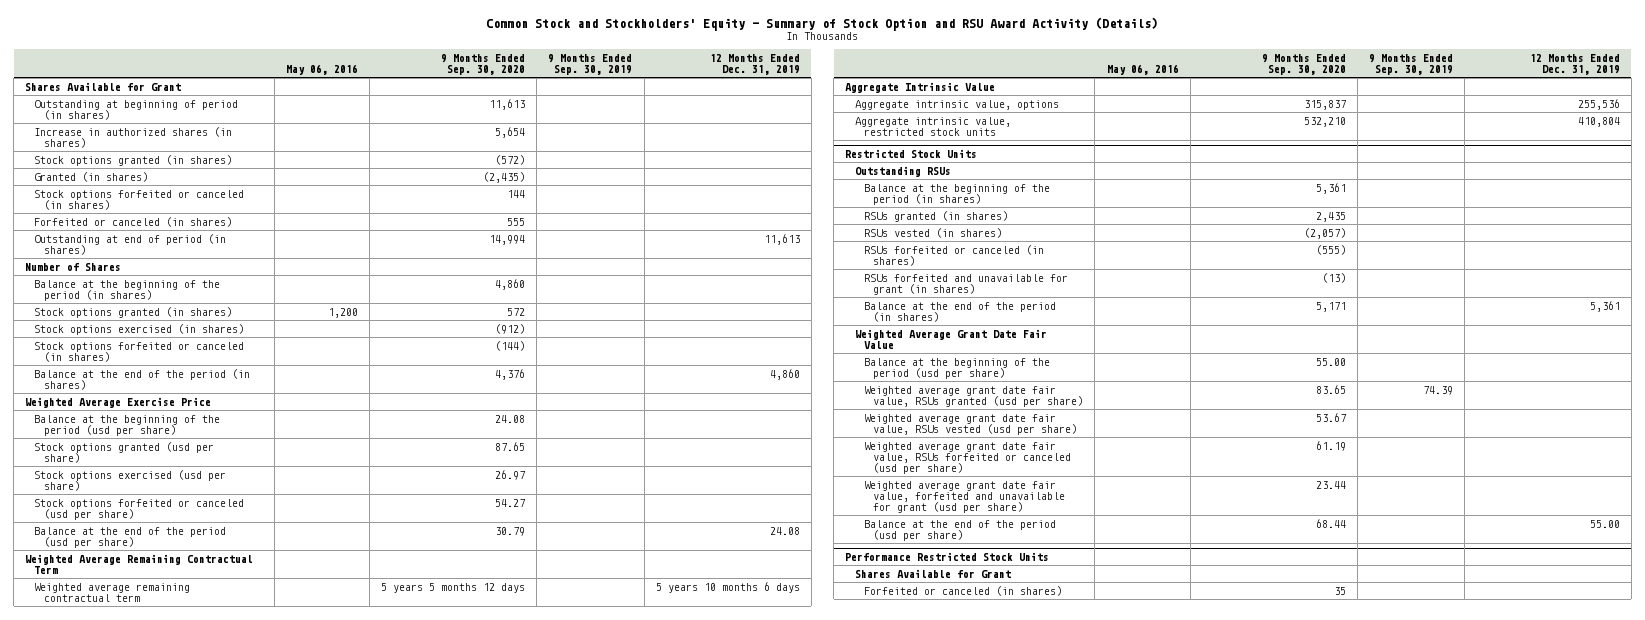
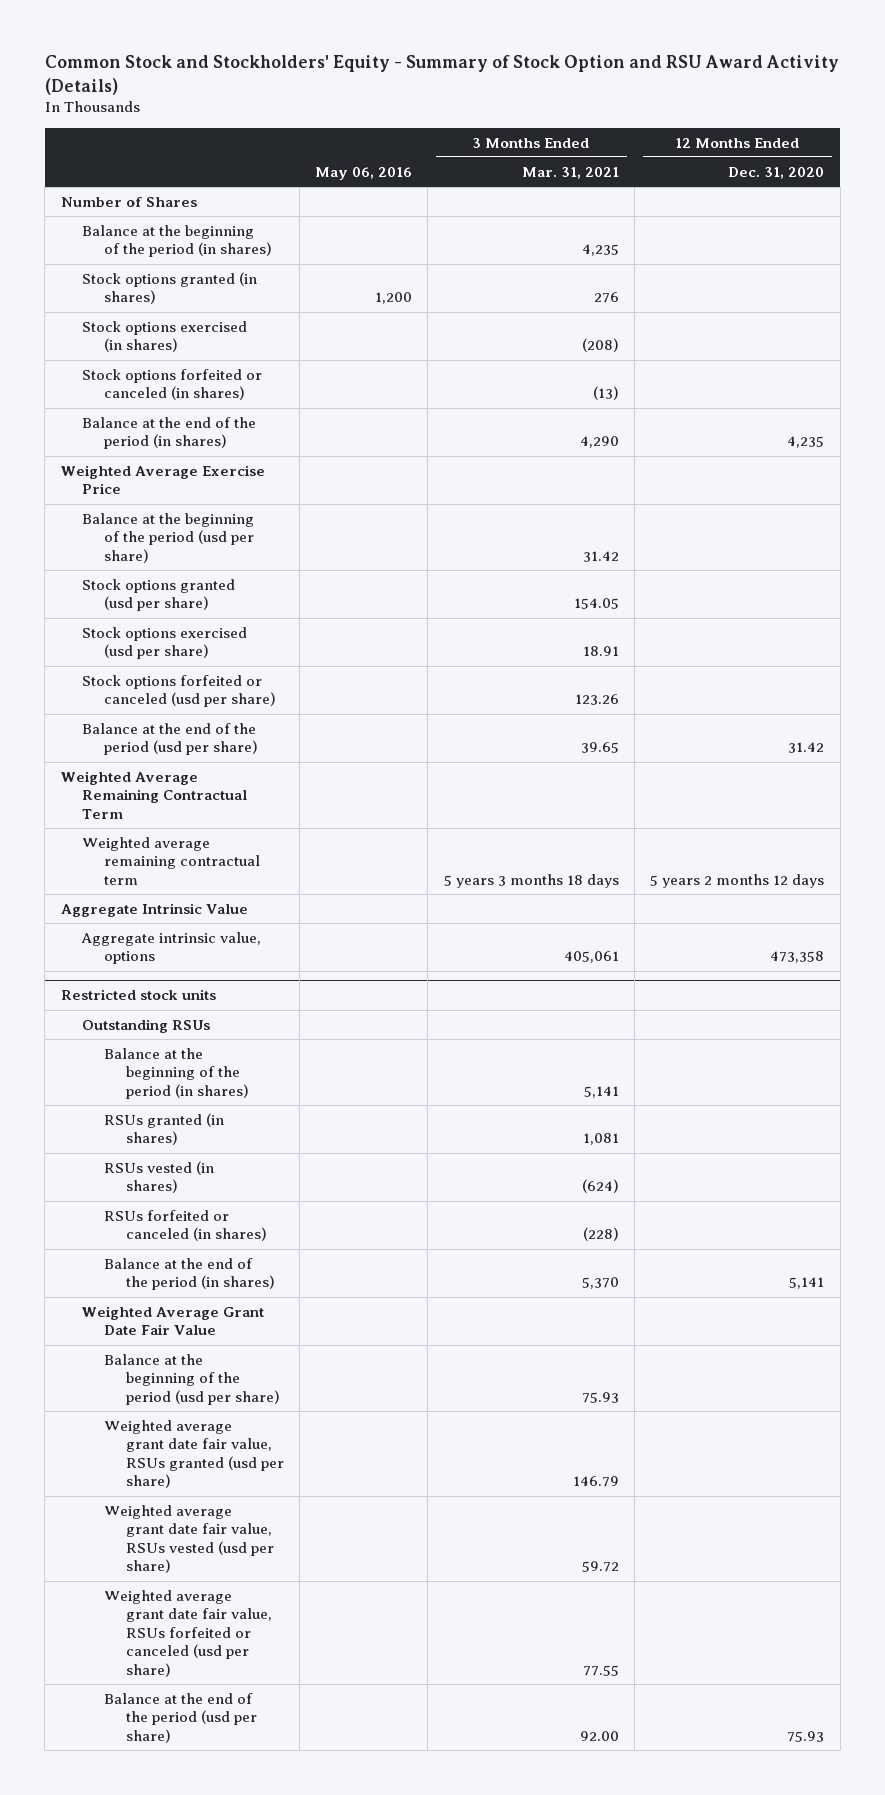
- | May 06, 2016 | 9 Months Ended Sep. 30, 2020 | 9 Months Ended Sep. 30, 2019 | 12 Months Ended Dec. 31, 2019
+ | May 06, 2016 | 3 Months Ended Mar. 31, 2021 | 12 Months Ended Dec. 31, 2020
- Shares Available for Grant
- Outstanding at beginning of period (in shares) | | 11,613 | |
- Increase in authorized shares (in shares) | | 5,654 | |
- Stock options granted (in shares) | | (572) | |
- Granted (in shares) | | (2,435) | |
- Stock options forfeited or canceled (in shares) | | 144 | |
- Forfeited or canceled (in shares) | | 555 | |
- Outstanding at end of period (in shares) | | 14,994 | | 11,613
- Aggregate intrinsic value, restricted stock units | | 532,210 | | 410,804
- Restricted Stock Units
+ Restricted stock units
- RSUs forfeited and unavailable for grant (in shares) | | (13) | |
- Weighted average grant date fair value, forfeited and unavailable for grant (usd per share) | | 23.44 | |
- Performance Restricted Stock Units
- Shares Available for Grant
- Forfeited or canceled (in shares) | | 35 | |

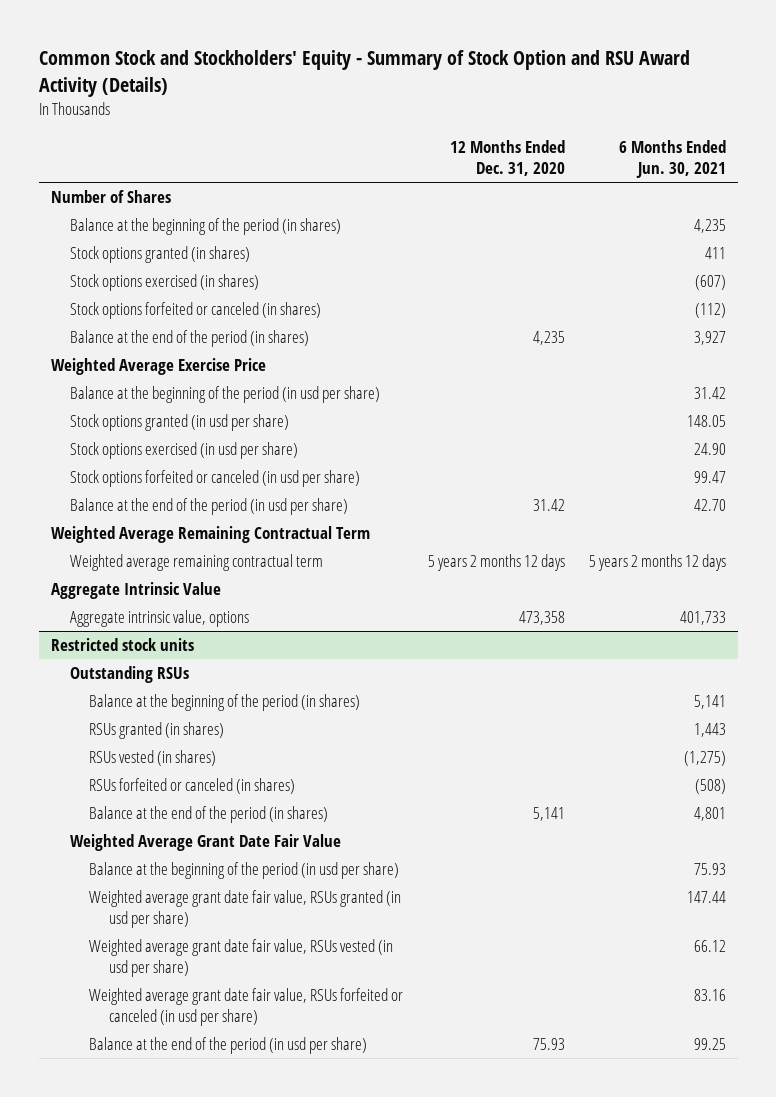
- | May 06, 2016 | 3 Months Ended Mar. 31, 2021 | 12 Months Ended Dec. 31, 2020
+ | 12 Months Ended Dec. 31, 2020 | 6 Months Ended Jun. 30, 2021
- Balance at the beginning of the period (usd per share) | | 31.42 |
- Stock options granted (usd per share) | | 154.05 |
- Stock options exercised (usd per share) | | 18.91 |
- Stock options forfeited or canceled (usd per share) | | 123.26 |
- Balance at the end of the period (usd per share) | | 39.65 | 31.42
+ Balance at the beginning of the period (in usd per share) | | 31.42
+ Stock options granted (in usd per share) | | 148.05
+ Stock options exercised (in usd per share) | | 24.90
+ Stock options forfeited or canceled (in usd per share) | | 99.47
+ Balance at the end of the period (in usd per share) | 31.42 | 42.70
@ Restricted stock units
- Balance at the beginning of the period (usd per share) | | 75.93 |
- Weighted average grant date fair value, RSUs granted (usd per share) | | 146.79 |
- Weighted average grant date fair value, RSUs vested (usd per share) | | 59.72 |
- Weighted average grant date fair value, RSUs forfeited or canceled (usd per share) | | 77.55 |
- Balance at the end of the period (usd per share) | | 92.00 | 75.93
+ Balance at the beginning of the period (in usd per share) | | 75.93
+ Weighted average grant date fair value, RSUs granted (in usd per share) | | 147.44
+ Weighted average grant date fair value, RSUs vested (in usd per share) | | 66.12
+ Weighted average grant date fair value, RSUs forfeited or canceled (in usd per share) | | 83.16
+ Balance at the end of the period (in usd per share) | 75.93 | 99.25

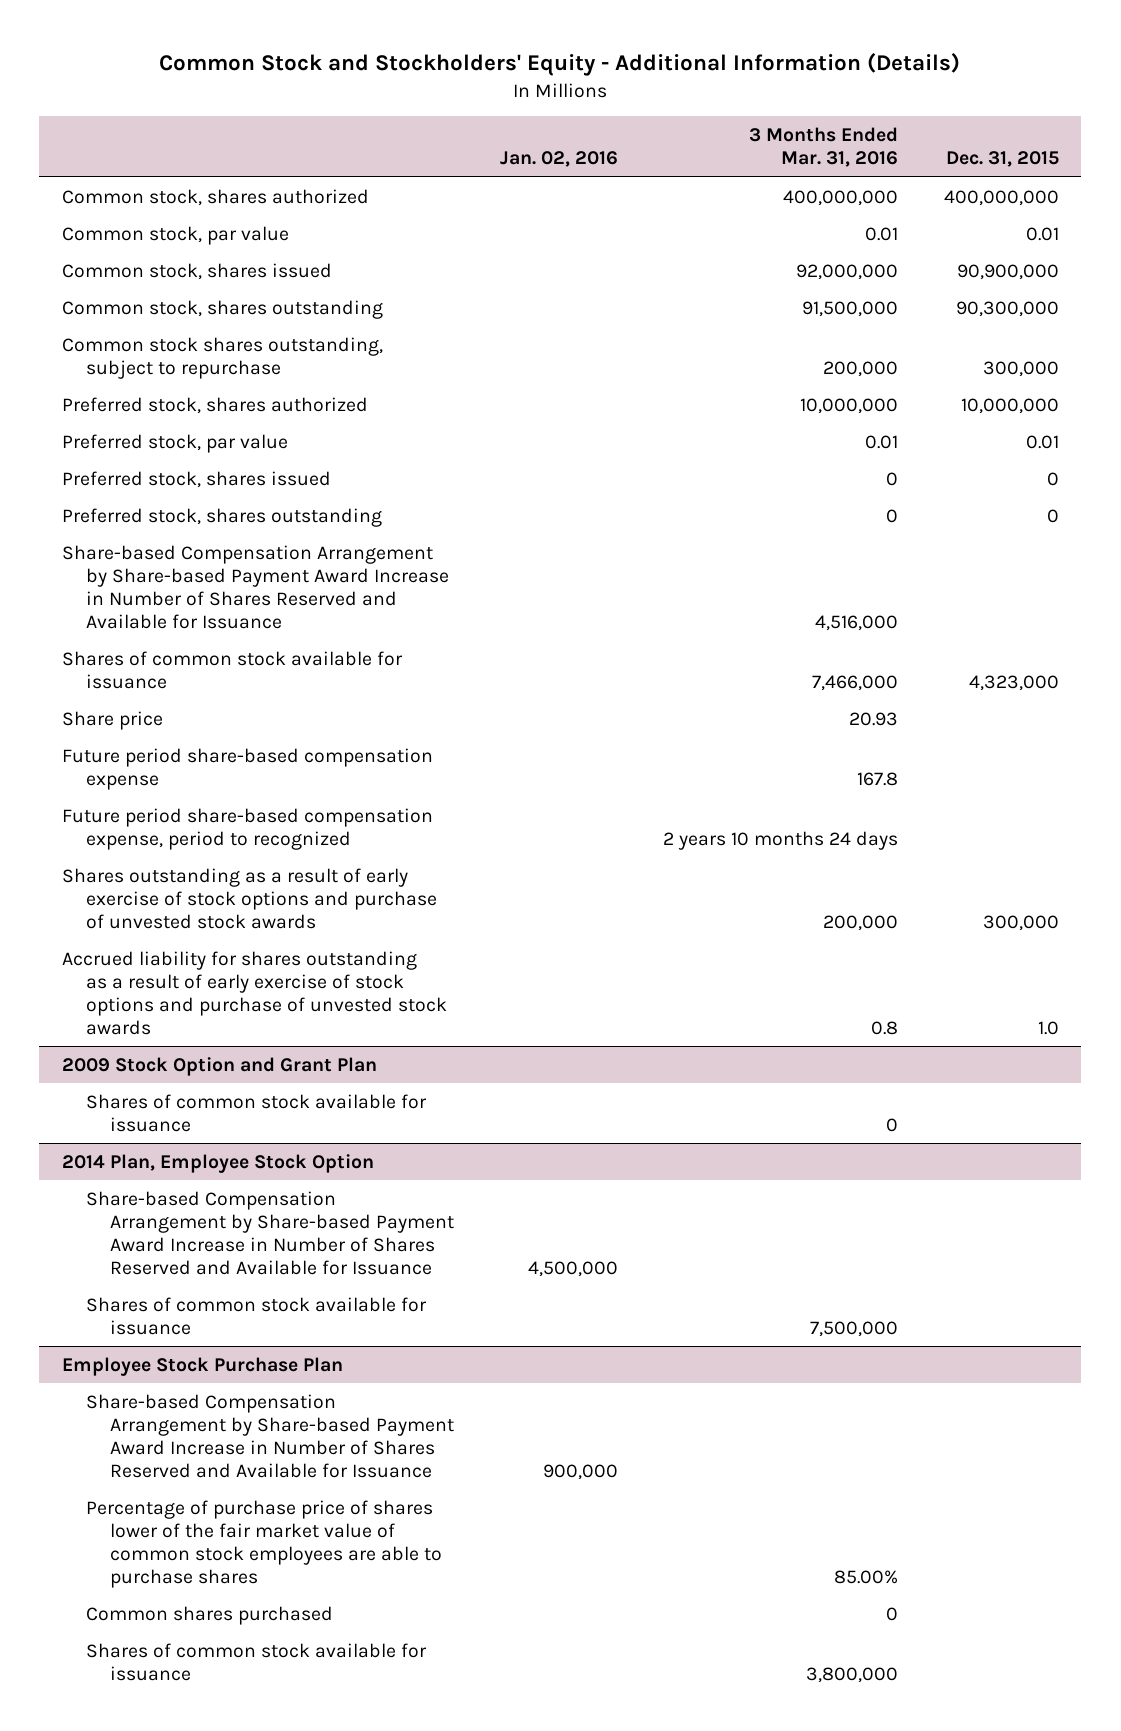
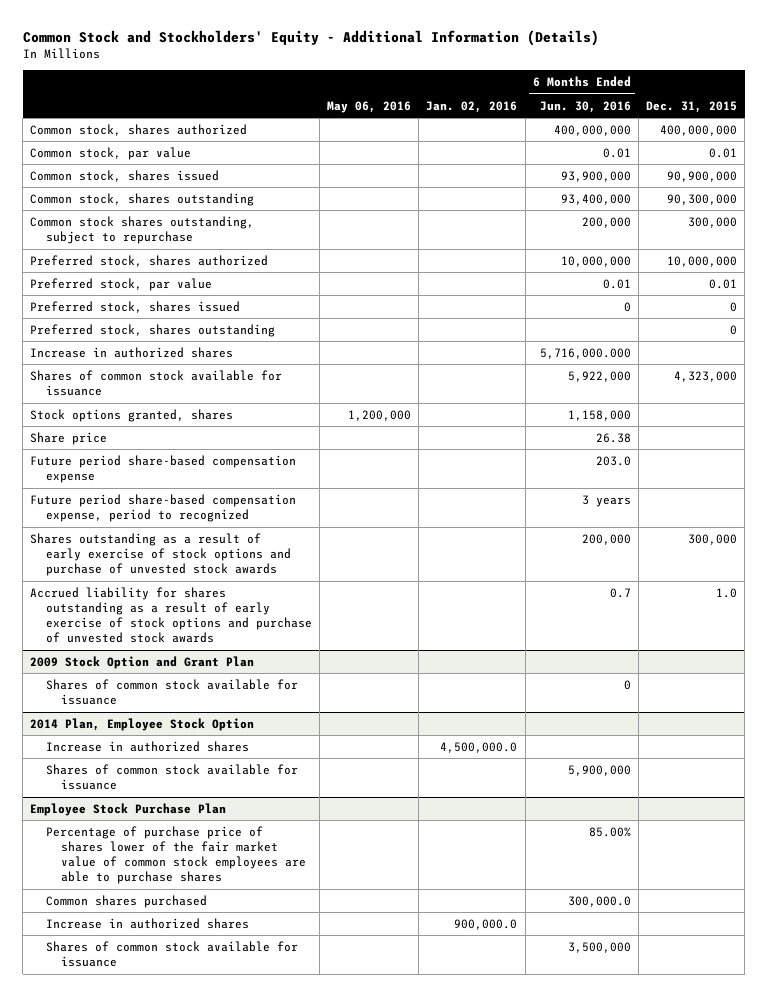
- | Jan. 02, 2016 | 3 Months Ended Mar. 31, 2016 | Dec. 31, 2015
+ | May 06, 2016 | Jan. 02, 2016 | 6 Months Ended Jun. 30, 2016 | Dec. 31, 2015
- Share-based Compensation Arrangement by Share-based Payment Award Increase in Number of Shares Reserved and Available for Issuance | | 4,516,000 |
+ Increase in authorized shares | | | 5,716,000.000 |
+ Stock options granted, shares | 1,200,000 | | 1,158,000 |
@ 2014 Plan, Employee Stock Option
- Share-based Compensation Arrangement by Share-based Payment Award Increase in Number of Shares Reserved and Available for Issuance | 4,500,000 | |
+ Increase in authorized shares | | 4,500,000.0 | |
@ Employee Stock Purchase Plan
- Share-based Compensation Arrangement by Share-based Payment Award Increase in Number of Shares Reserved and Available for Issuance | 900,000 | |
+ Increase in authorized shares | | 900,000.0 | |

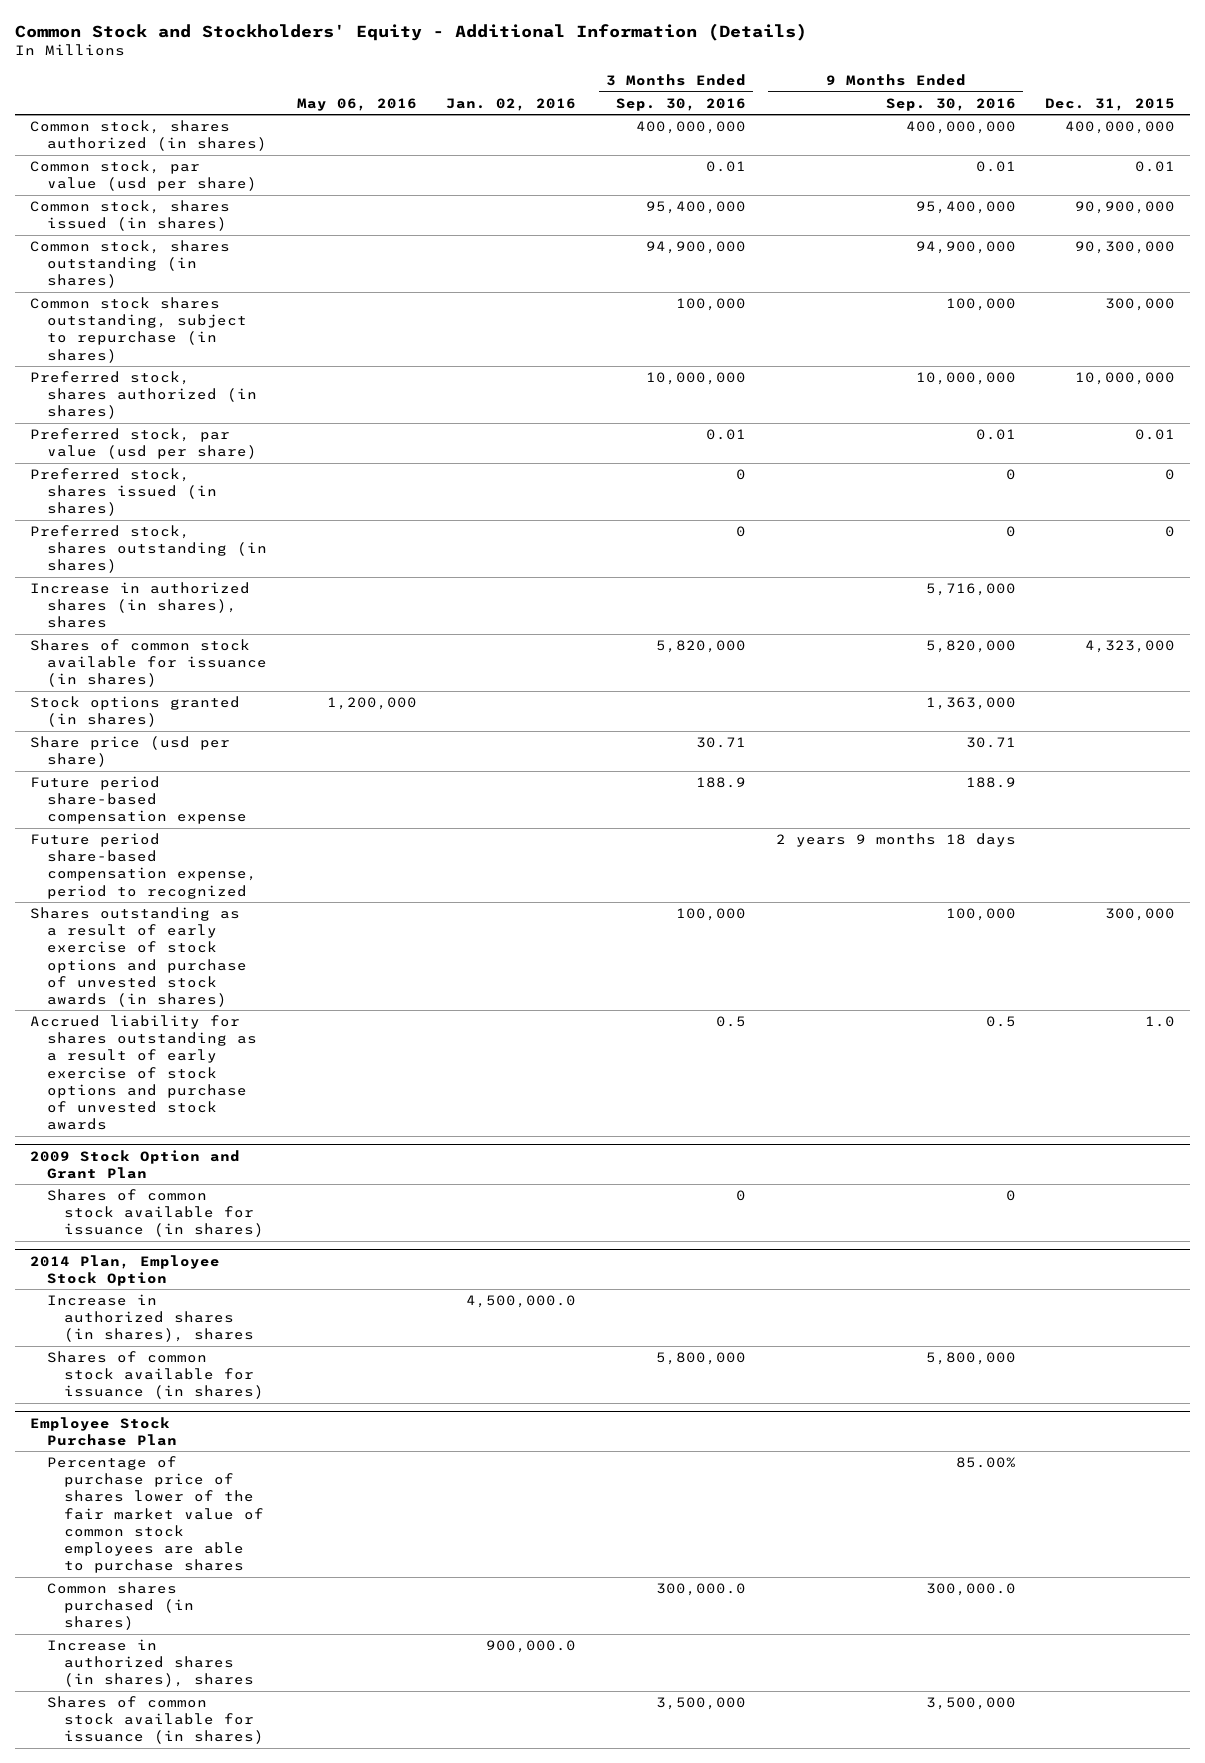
- | May 06, 2016 | Jan. 02, 2016 | 6 Months Ended Jun. 30, 2016 | Dec. 31, 2015
+ | May 06, 2016 | Jan. 02, 2016 | 3 Months Ended Sep. 30, 2016 | 9 Months Ended Sep. 30, 2016 | Dec. 31, 2015
- Common stock, shares authorized | | | 400,000,000 | 400,000,000
- Common stock, par value | | | 0.01 | 0.01
- Common stock, shares issued | | | 93,900,000 | 90,900,000
- Common stock, shares outstanding | | | 93,400,000 | 90,300,000
- Common stock shares outstanding, subject to repurchase | | | 200,000 | 300,000
- Preferred stock, shares authorized | | | 10,000,000 | 10,000,000
- Preferred stock, par value | | | 0.01 | 0.01
- Preferred stock, shares issued | | | 0 | 0
- Preferred stock, shares outstanding | | | | 0
- Increase in authorized shares | | | 5,716,000.000 |
- Shares of common stock available for issuance | | | 5,922,000 | 4,323,000
- Stock options granted, shares | 1,200,000 | | 1,158,000 |
- Share price | | | 26.38 |
+ Common stock, shares authorized (in shares) | | | 400,000,000 | 400,000,000 | 400,000,000
+ Common stock, par value (usd per share) | | | 0.01 | 0.01 | 0.01
+ Common stock, shares issued (in shares) | | | 95,400,000 | 95,400,000 | 90,900,000
+ Common stock, shares outstanding (in shares) | | | 94,900,000 | 94,900,000 | 90,300,000
+ Common stock shares outstanding, subject to repurchase (in shares) | | | 100,000 | 100,000 | 300,000
+ Preferred stock, shares authorized (in shares) | | | 10,000,000 | 10,000,000 | 10,000,000
+ Preferred stock, par value (usd per share) | | | 0.01 | 0.01 | 0.01
+ Preferred stock, shares issued (in shares) | | | 0 | 0 | 0
+ Preferred stock, shares outstanding (in shares) | | | 0 | 0 | 0
+ Increase in authorized shares (in shares), shares | | | | 5,716,000 |
+ Shares of common stock available for issuance (in shares) | | | 5,820,000 | 5,820,000 | 4,323,000
+ Stock options granted (in shares) | 1,200,000 | | | 1,363,000 |
+ Share price (usd per share) | | | 30.71 | 30.71 |
- Shares outstanding as a result of early exercise of stock options and purchase of unvested stock awards | | | 200,000 | 300,000
+ Shares outstanding as a result of early exercise of stock options and purchase of unvested stock awards (in shares) | | | 100,000 | 100,000 | 300,000
@ 2009 Stock Option and Grant Plan
- Shares of common stock available for issuance | | | 0 |
+ Shares of common stock available for issuance (in shares) | | | 0 | 0 |
@ 2014 Plan, Employee Stock Option
- Increase in authorized shares | | 4,500,000.0 | |
- Shares of common stock available for issuance | | | 5,900,000 |
+ Increase in authorized shares (in shares), shares | | 4,500,000.0 | | |
+ Shares of common stock available for issuance (in shares) | | | 5,800,000 | 5,800,000 |
@ Employee Stock Purchase Plan
- Common shares purchased | | | 300,000.0 |
- Increase in authorized shares | | 900,000.0 | |
- Shares of common stock available for issuance | | | 3,500,000 |
+ Common shares purchased (in shares) | | | 300,000.0 | 300,000.0 |
+ Increase in authorized shares (in shares), shares | | 900,000.0 | | |
+ Shares of common stock available for issuance (in shares) | | | 3,500,000 | 3,500,000 |

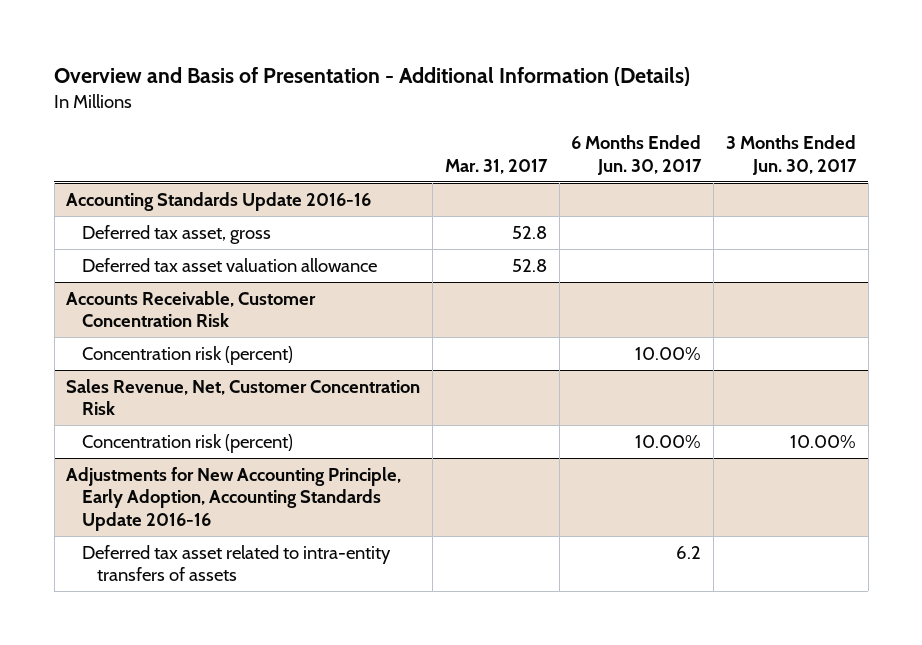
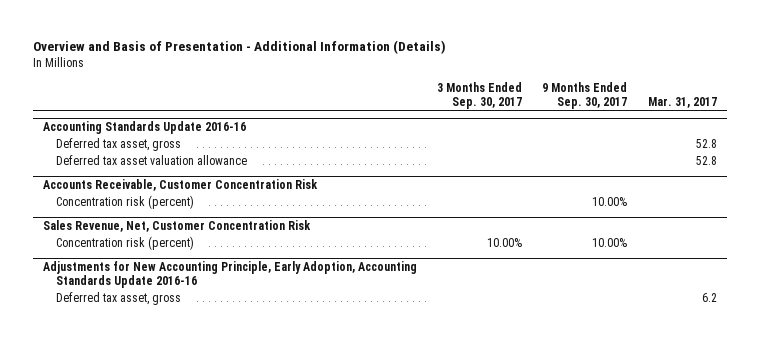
- | Mar. 31, 2017 | 6 Months Ended Jun. 30, 2017 | 3 Months Ended Jun. 30, 2017
+ | 3 Months Ended Sep. 30, 2017 | 9 Months Ended Sep. 30, 2017 | Mar. 31, 2017
@ Adjustments for New Accounting Principle, Early Adoption, Accounting Standards Update 2016-16
- Deferred tax asset related to intra-entity transfers of assets | | 6.2 |
+ Deferred tax asset, gross | | | 6.2

